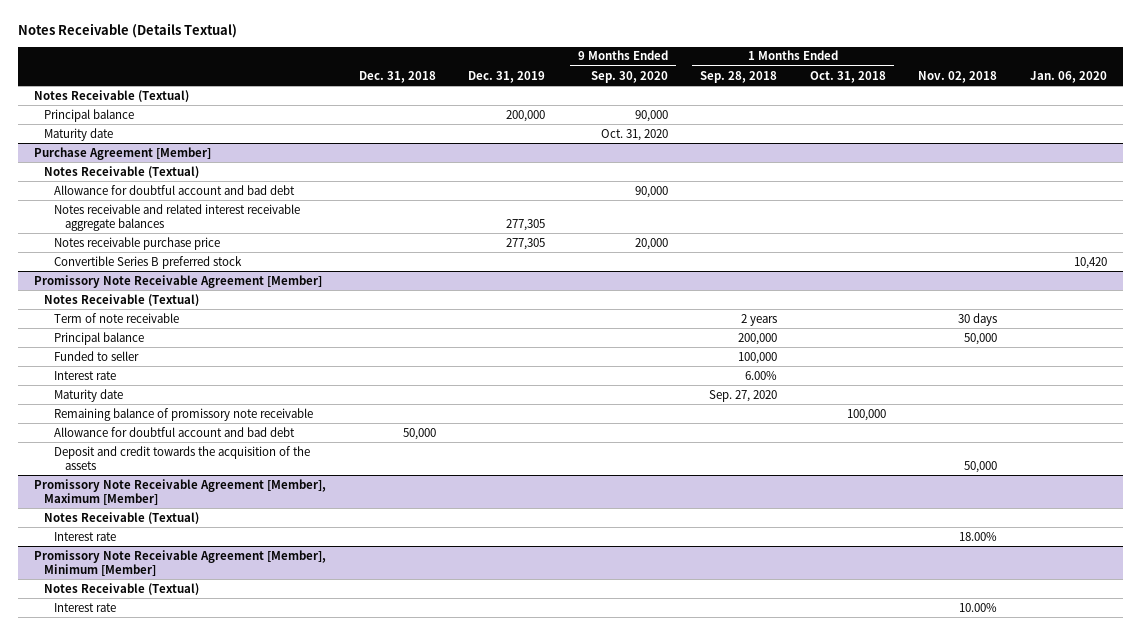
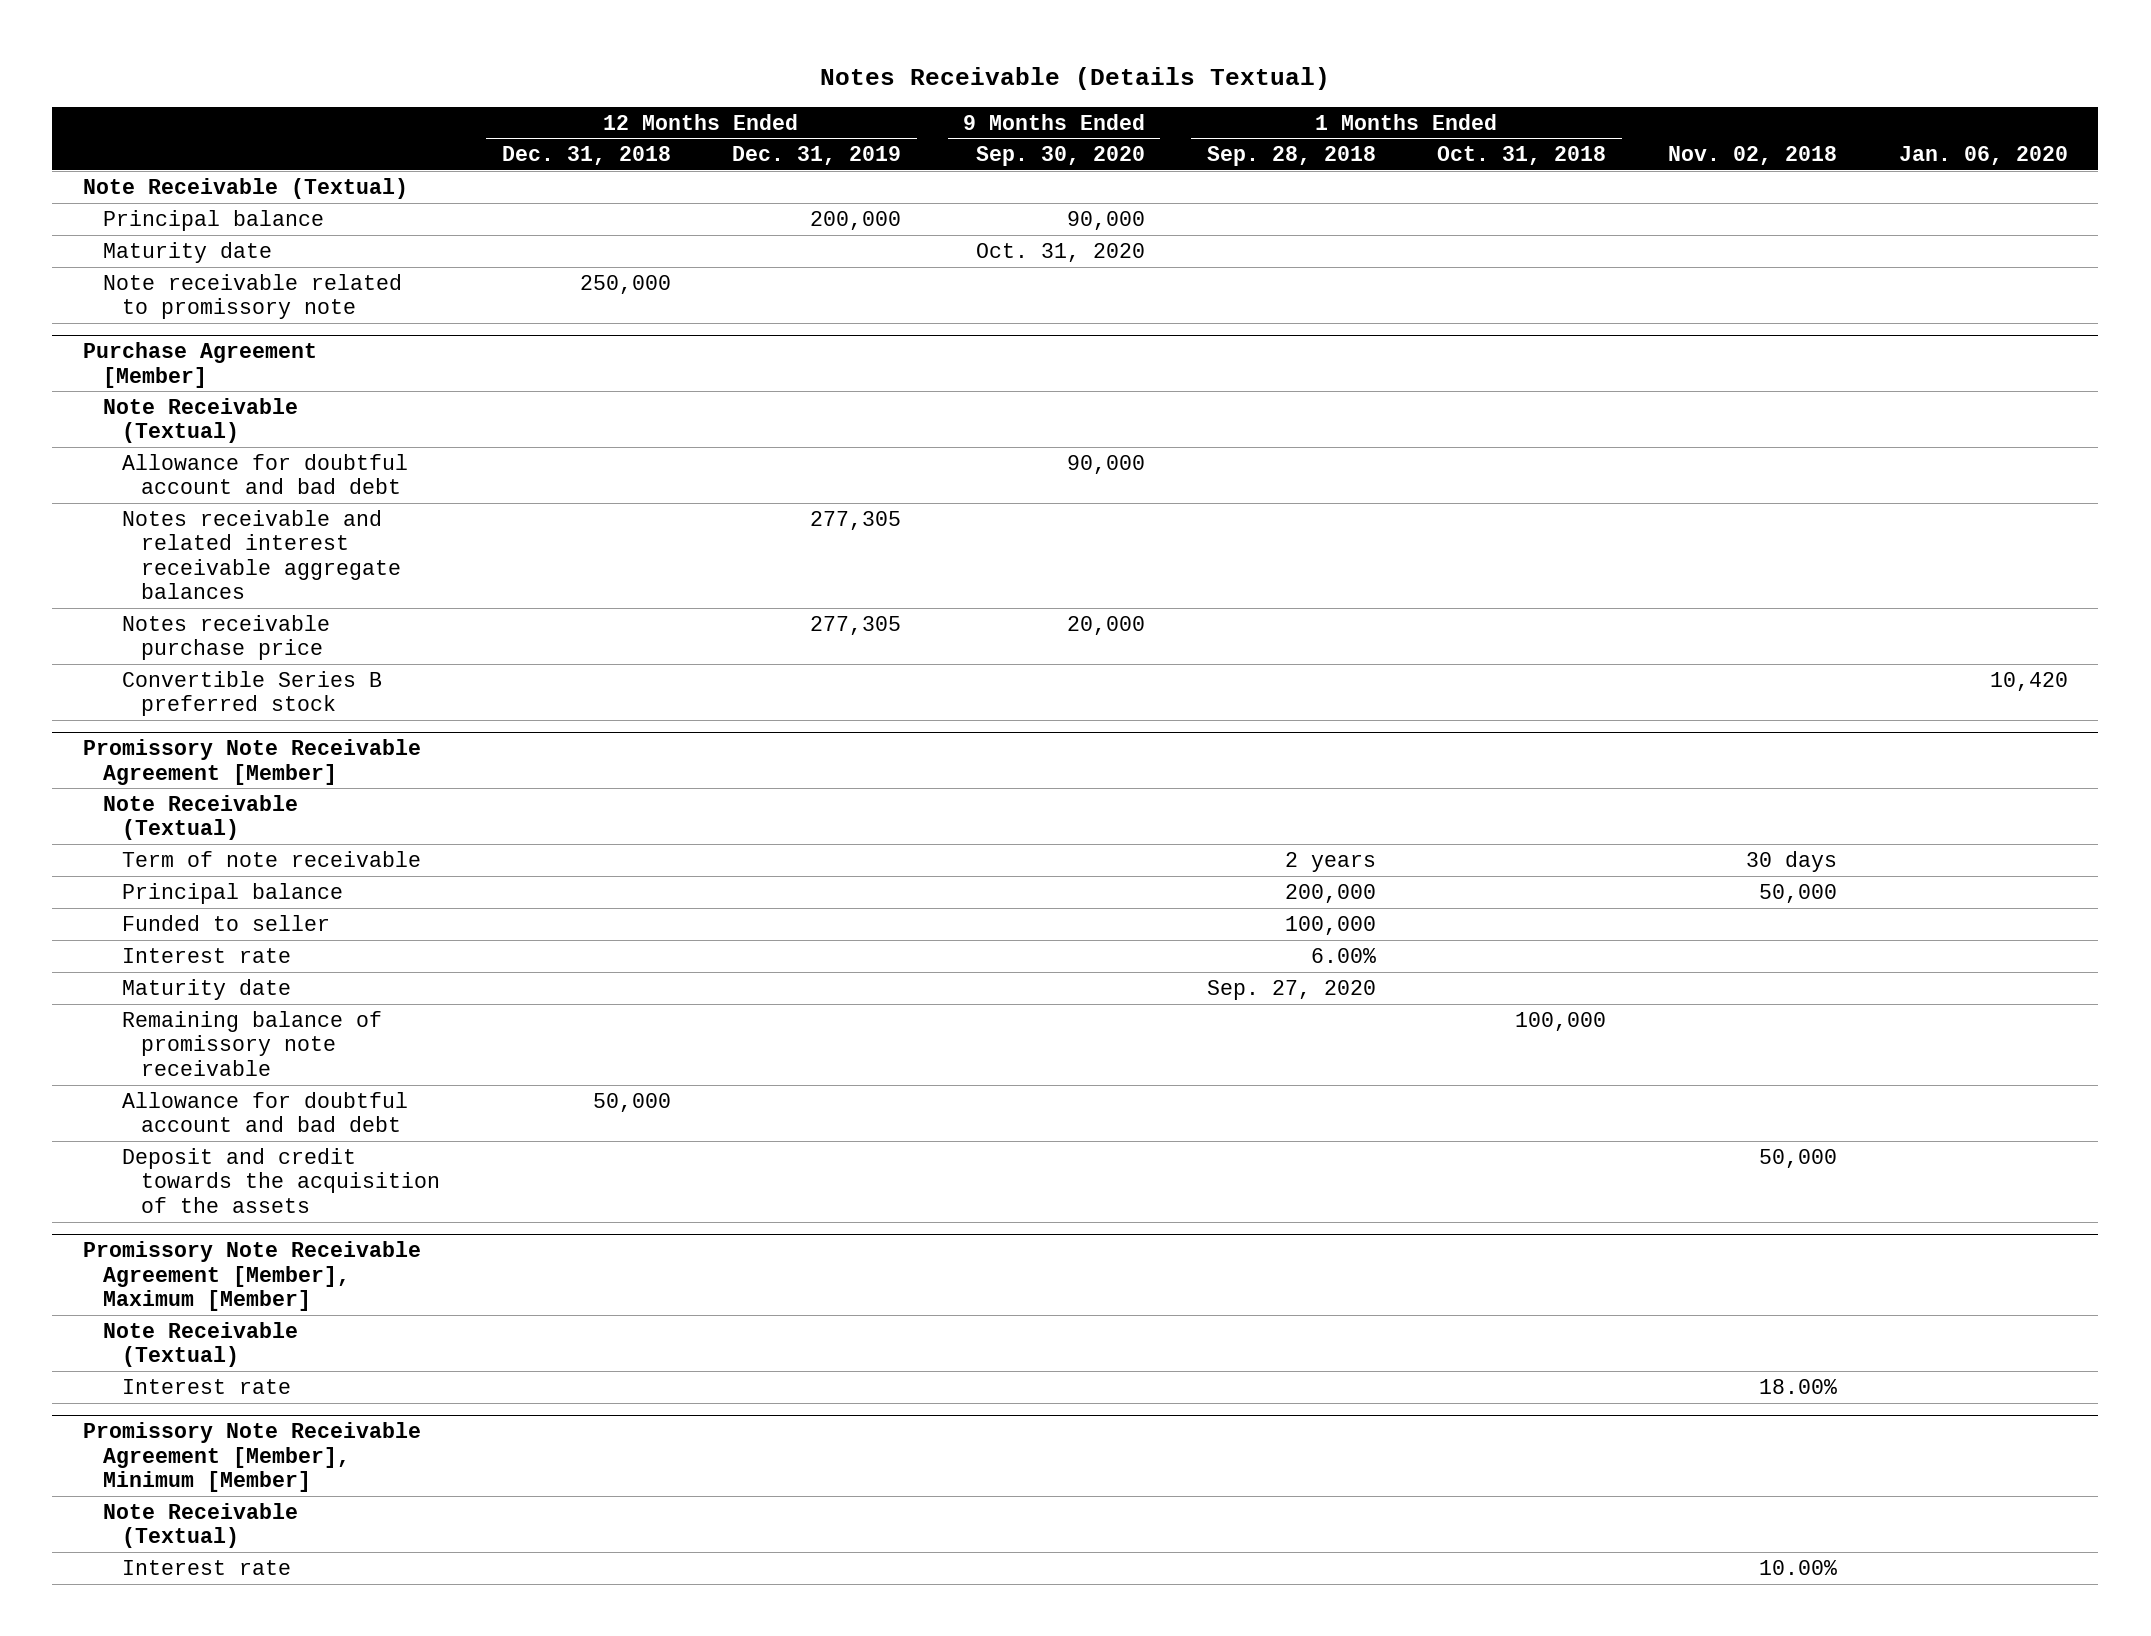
- | Dec. 31, 2018 | Dec. 31, 2019 | 9 Months Ended Sep. 30, 2020 | 1 Months Ended Sep. 28, 2018 | 1 Months Ended Oct. 31, 2018 | Nov. 02, 2018 | Jan. 06, 2020
+ | 12 Months Ended Dec. 31, 2018 | 12 Months Ended Dec. 31, 2019 | 9 Months Ended Sep. 30, 2020 | 1 Months Ended Sep. 28, 2018 | 1 Months Ended Oct. 31, 2018 | Nov. 02, 2018 | Jan. 06, 2020
- Notes Receivable (Textual)
+ Note Receivable (Textual)
+ Note receivable related to promissory note | 250,000 | | | | | |
@ Purchase Agreement [Member]
- Notes Receivable (Textual)
+ Note Receivable (Textual)
@ Promissory Note Receivable Agreement [Member]
- Notes Receivable (Textual)
+ Note Receivable (Textual)
@ Promissory Note Receivable Agreement [Member], Maximum [Member]
- Notes Receivable (Textual)
+ Note Receivable (Textual)
@ Promissory Note Receivable Agreement [Member], Minimum [Member]
- Notes Receivable (Textual)
+ Note Receivable (Textual)

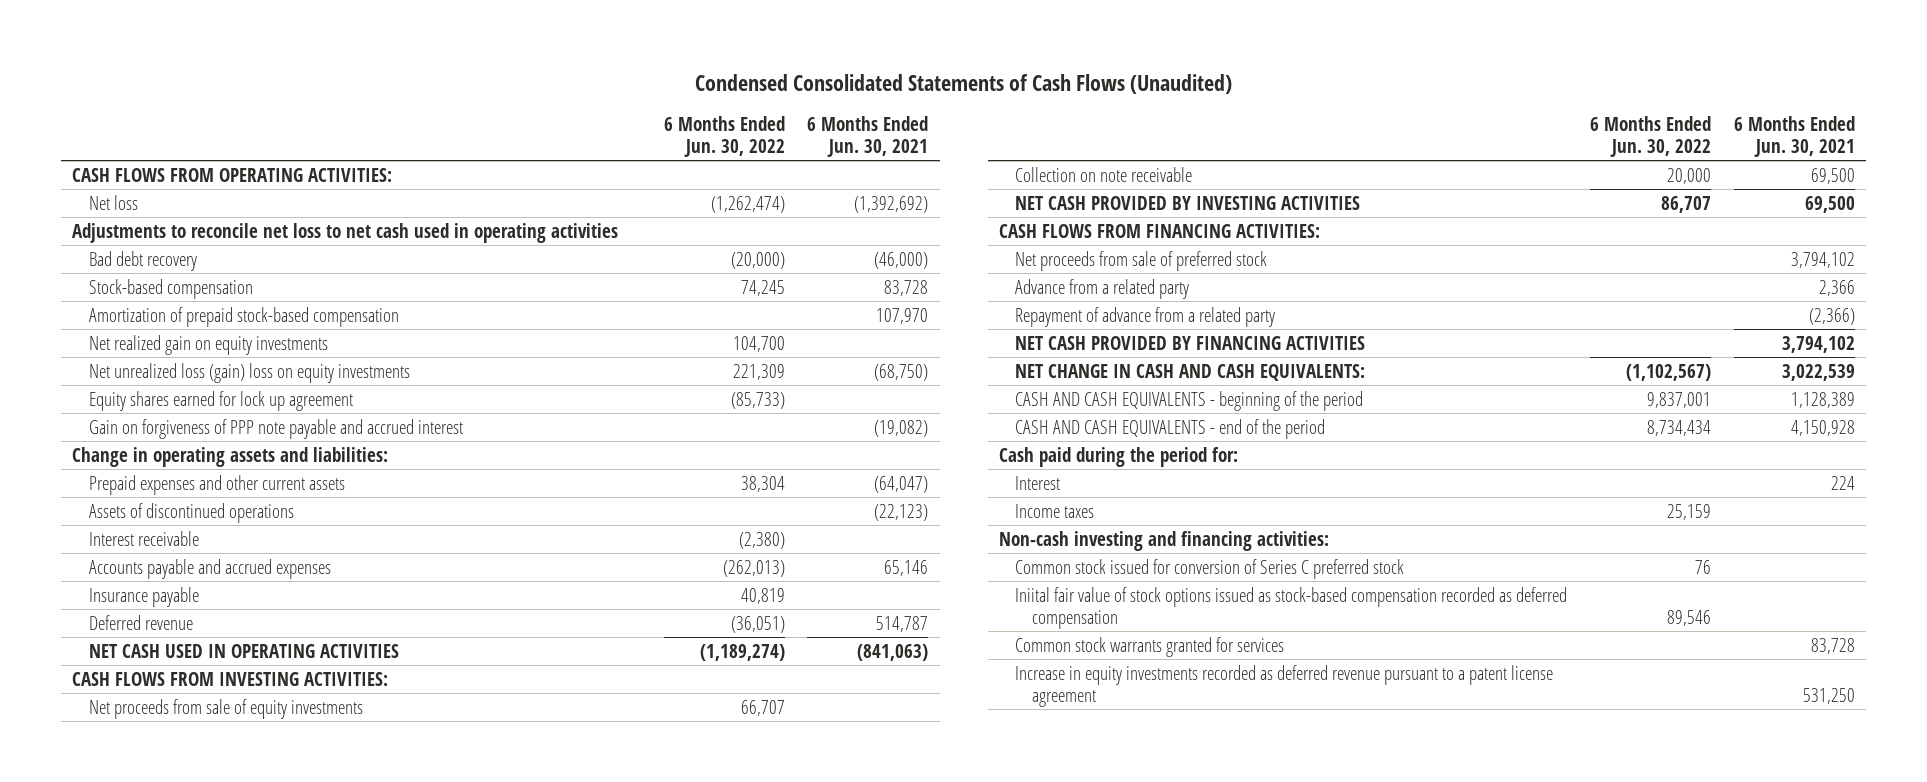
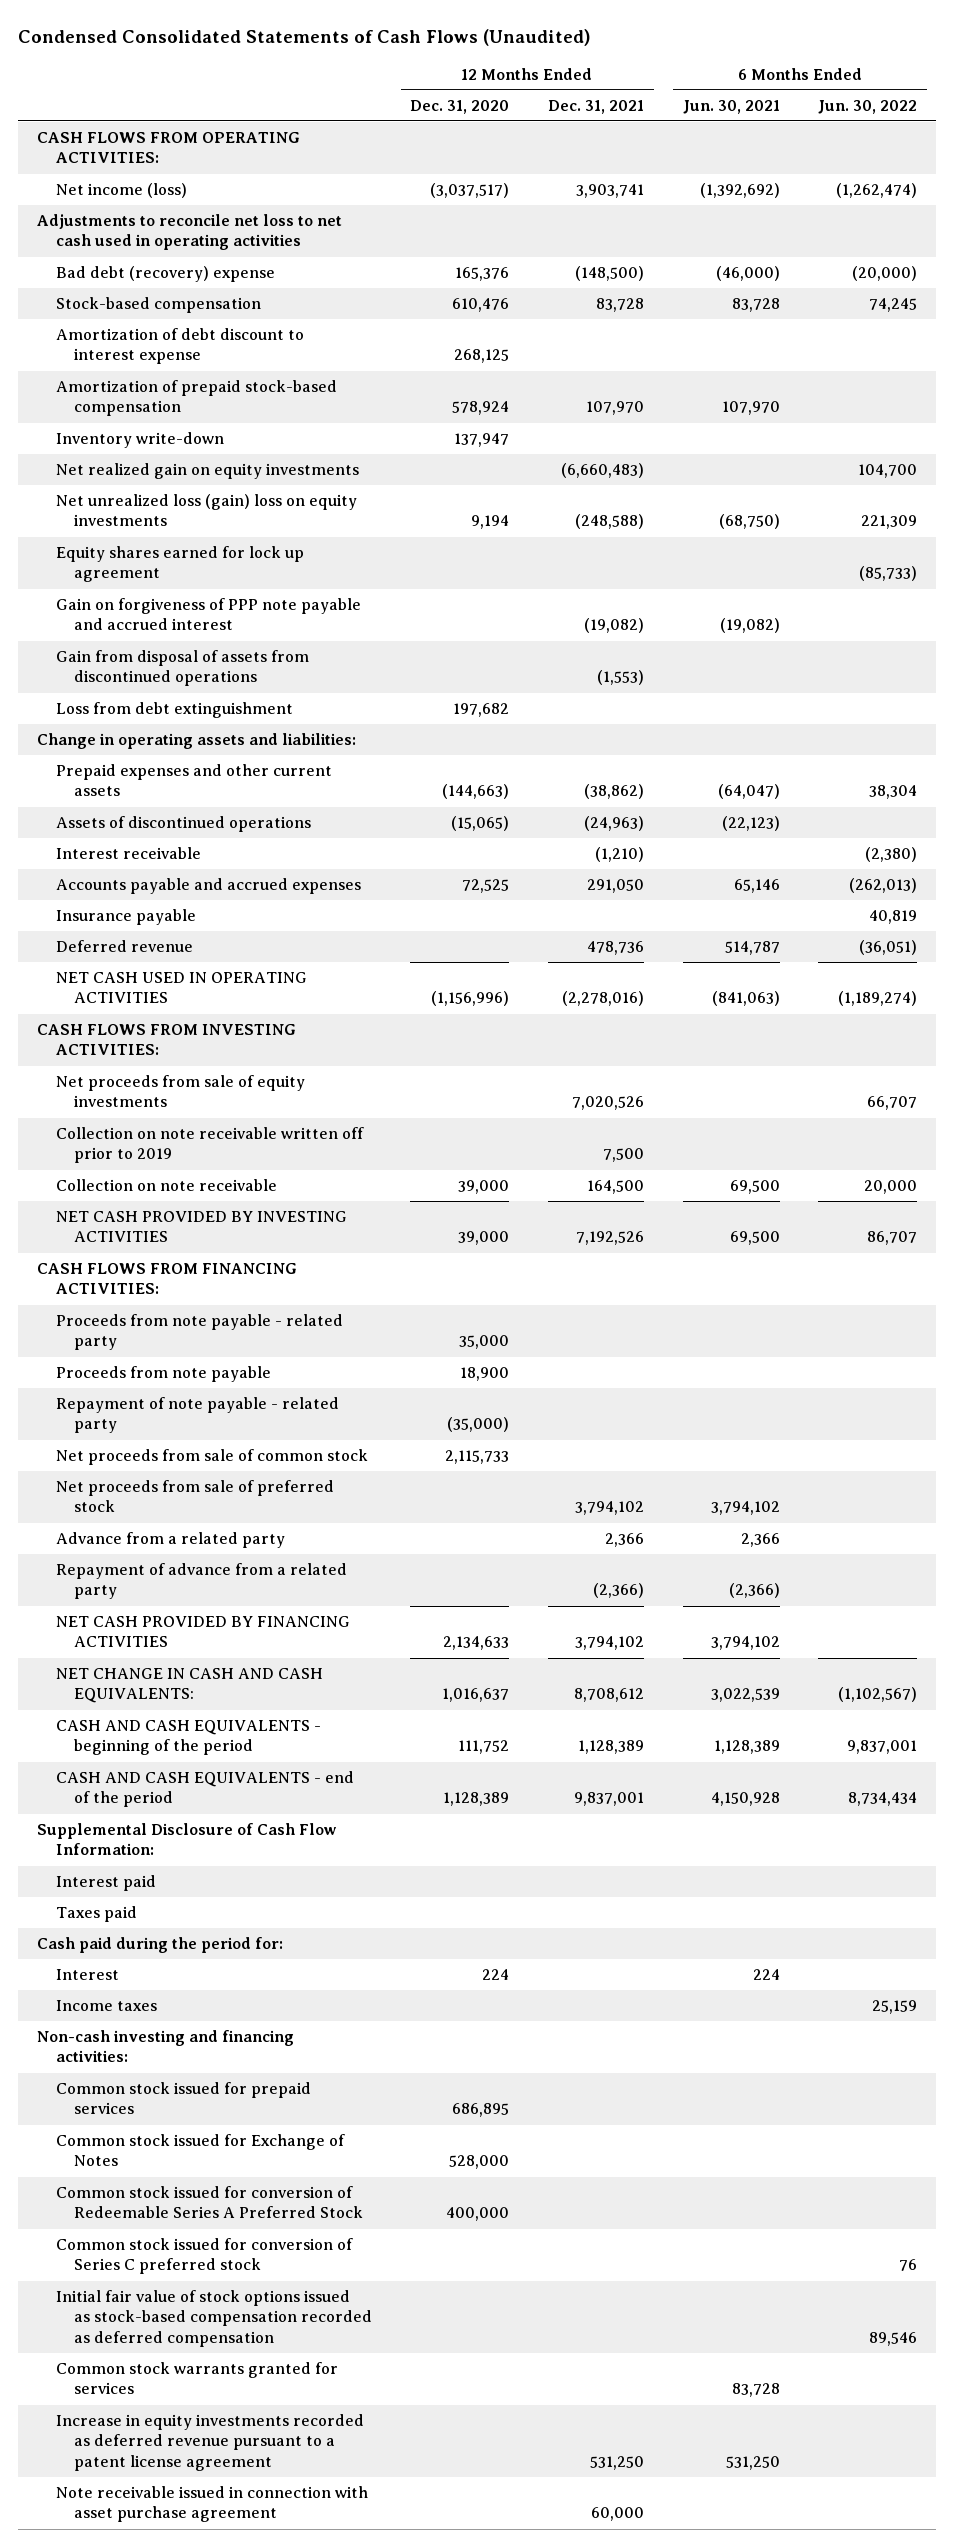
- | 6 Months Ended Jun. 30, 2022 | 6 Months Ended Jun. 30, 2021
+ | 12 Months Ended Dec. 31, 2020 | 12 Months Ended Dec. 31, 2021 | 6 Months Ended Jun. 30, 2021 | 6 Months Ended Jun. 30, 2022
- Net loss | (1,262,474) | (1,392,692)
+ Net income (loss) | (3,037,517) | 3,903,741 | (1,392,692) | (1,262,474)
- Bad debt recovery | (20,000) | (46,000)
+ Bad debt (recovery) expense | 165,376 | (148,500) | (46,000) | (20,000)
+ Amortization of debt discount to interest expense | 268,125 | | |
+ Inventory write-down | 137,947 | | |
+ Gain from disposal of assets from discontinued operations | | (1,553) | |
+ Loss from debt extinguishment | 197,682 | | |
+ Collection on note receivable written off prior to 2019 | | 7,500 | |
+ Proceeds from note payable - related party | 35,000 | | |
+ Proceeds from note payable | 18,900 | | |
+ Repayment of note payable - related party | (35,000) | | |
+ Net proceeds from sale of common stock | 2,115,733 | | |
+ Supplemental Disclosure of Cash Flow Information:
+ Interest paid
+ Taxes paid
+ Common stock issued for prepaid services | 686,895 | | |
+ Common stock issued for Exchange of Notes | 528,000 | | |
+ Common stock issued for conversion of Redeemable Series A Preferred Stock | 400,000 | | |
- Iniital fair value of stock options issued as stock-based compensation recorded as deferred compensation | 89,546 |
+ Initial fair value of stock options issued as stock-based compensation recorded as deferred compensation | | | | 89,546
+ Note receivable issued in connection with asset purchase agreement | | 60,000 | |

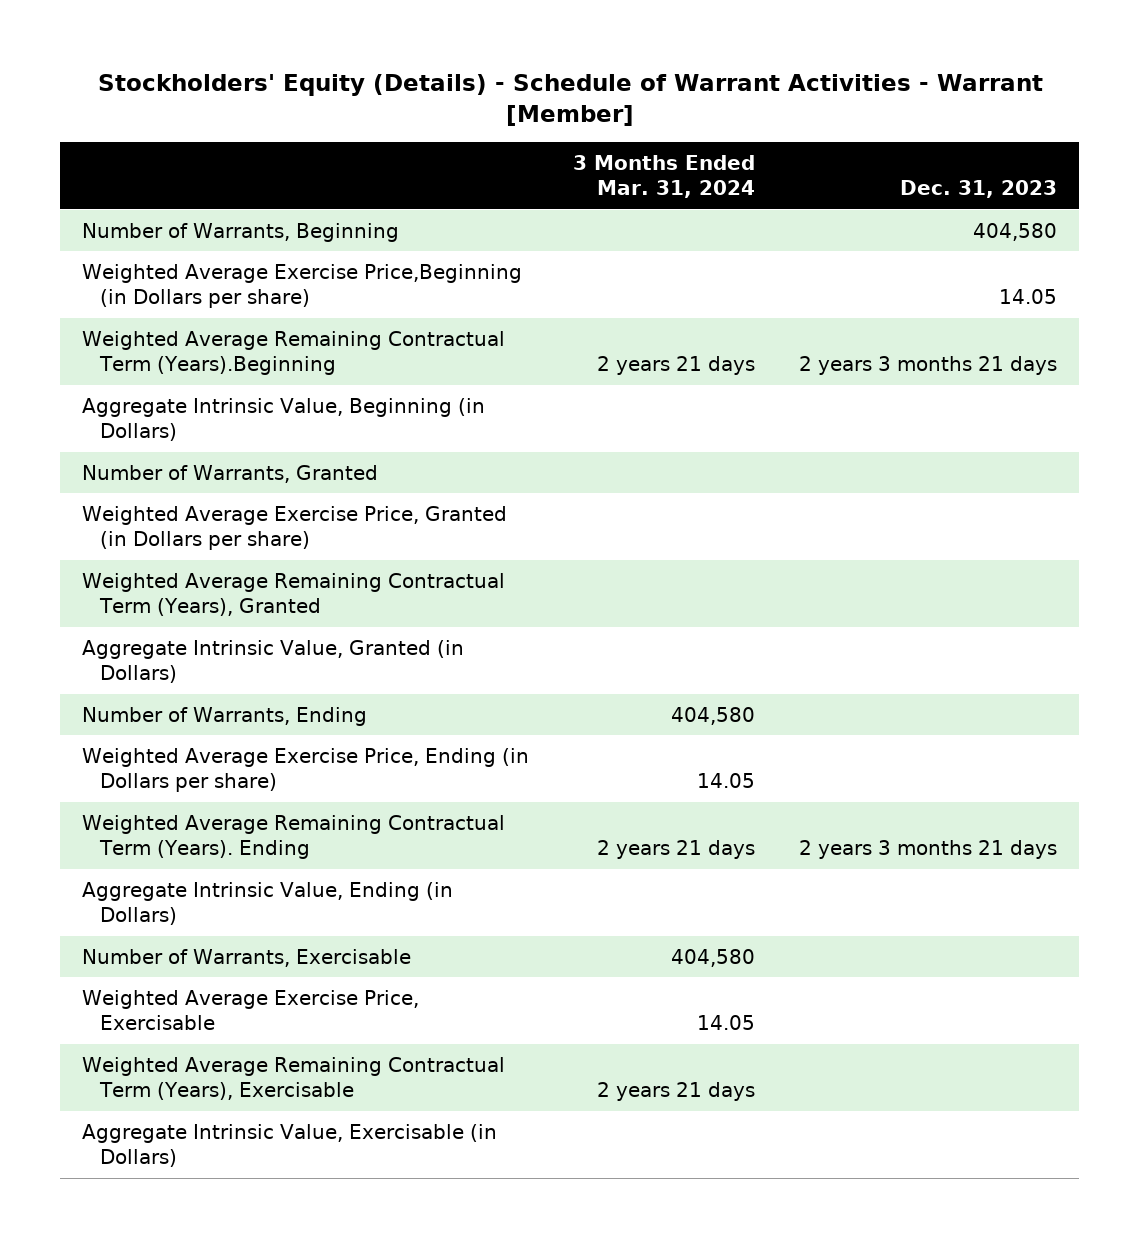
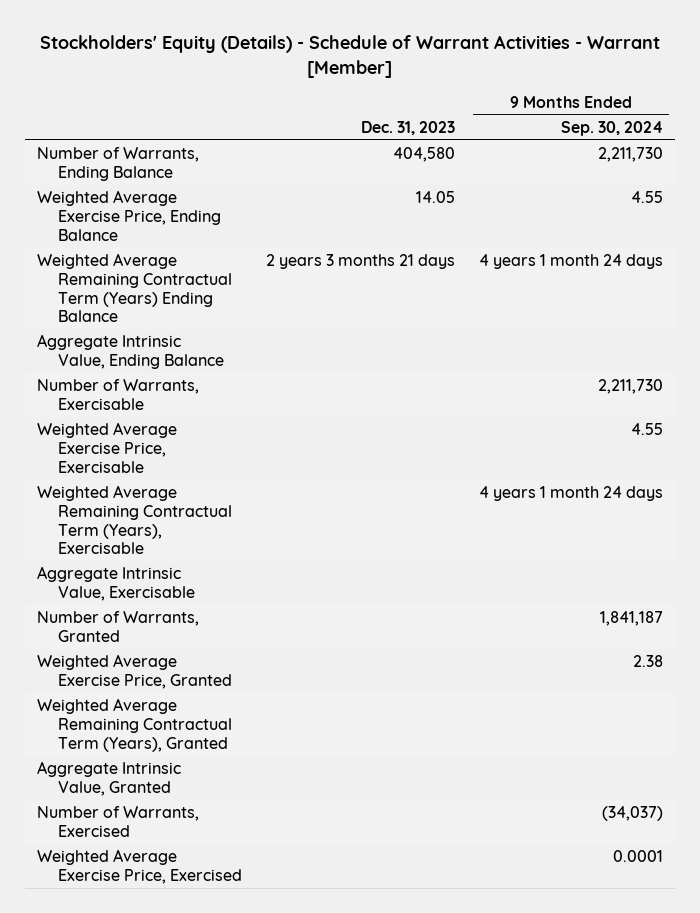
- | 3 Months Ended Mar. 31, 2024 | Dec. 31, 2023
+ | Dec. 31, 2023 | 9 Months Ended Sep. 30, 2024
- Number of Warrants, Beginning | | 404,580
- Weighted Average Exercise Price,Beginning (in Dollars per share) | | 14.05
- Weighted Average Remaining Contractual Term (Years).Beginning | 2 years 21 days | 2 years 3 months 21 days
- Aggregate Intrinsic Value, Beginning (in Dollars)
- Weighted Average Exercise Price, Granted (in Dollars per share)
- Aggregate Intrinsic Value, Granted (in Dollars)
- Number of Warrants, Ending | 404,580 |
- Weighted Average Exercise Price, Ending (in Dollars per share) | 14.05 |
- Weighted Average Remaining Contractual Term (Years). Ending | 2 years 21 days | 2 years 3 months 21 days
- Aggregate Intrinsic Value, Ending (in Dollars)
+ Number of Warrants, Ending Balance | 404,580 | 2,211,730
+ Weighted Average Exercise Price, Ending Balance | 14.05 | 4.55
+ Weighted Average Remaining Contractual Term (Years) Ending Balance | 2 years 3 months 21 days | 4 years 1 month 24 days
+ Aggregate Intrinsic Value, Ending Balance
- Aggregate Intrinsic Value, Exercisable (in Dollars)
+ Aggregate Intrinsic Value, Exercisable
moved down: Number of Warrants, Granted | | 1,841,187
+ Weighted Average Exercise Price, Granted | | 2.38
moved down: Weighted Average Remaining Contractual Term (Years), Granted
+ Aggregate Intrinsic Value, Granted
+ Number of Warrants, Exercised | | (34,037)
+ Weighted Average Exercise Price, Exercised | | 0.0001

